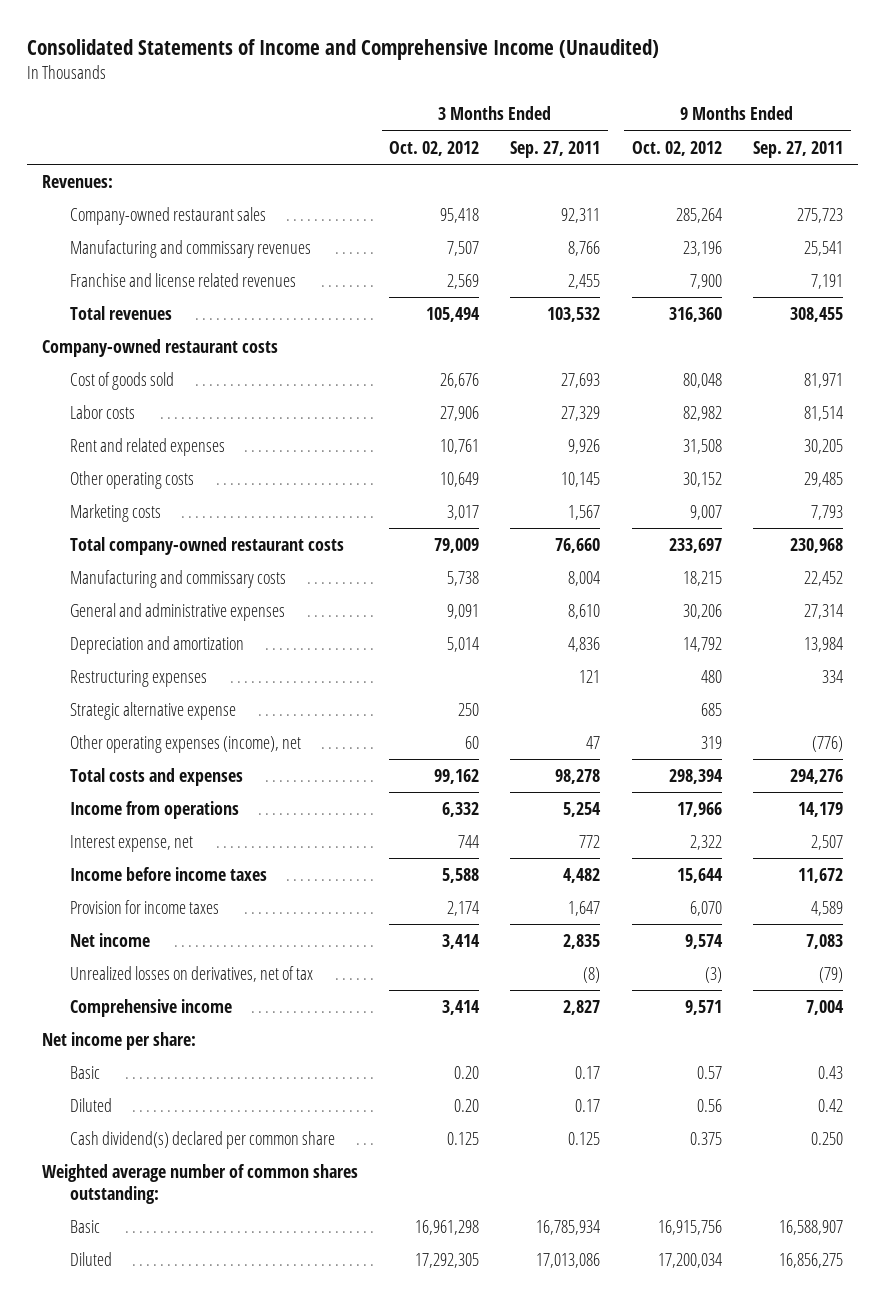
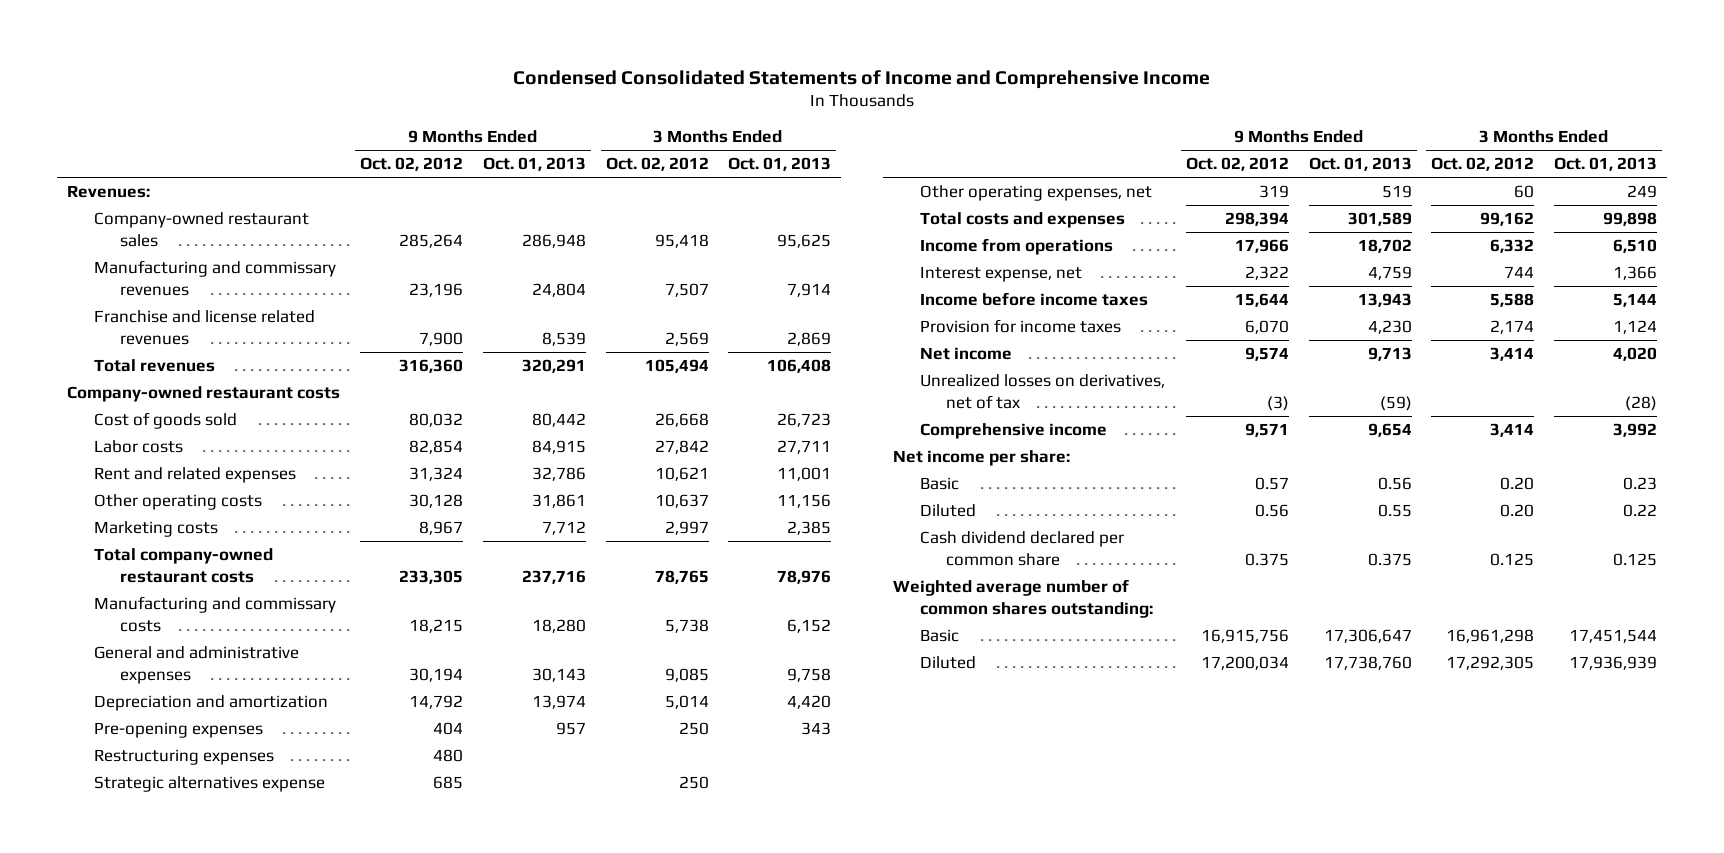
- Consolidated Statements of Income and Comprehensive Income (Unaudited)
+ Condensed Consolidated Statements of Income and Comprehensive Income
- | 3 Months Ended Oct. 02, 2012 | 3 Months Ended Sep. 27, 2011 | 9 Months Ended Oct. 02, 2012 | 9 Months Ended Sep. 27, 2011
+ | 9 Months Ended Oct. 02, 2012 | 9 Months Ended Oct. 01, 2013 | 3 Months Ended Oct. 02, 2012 | 3 Months Ended Oct. 01, 2013
- Cost of goods sold | 26,676 | 27,693 | 80,048 | 81,971
- Labor costs | 27,906 | 27,329 | 82,982 | 81,514
- Rent and related expenses | 10,761 | 9,926 | 31,508 | 30,205
- Other operating costs | 10,649 | 10,145 | 30,152 | 29,485
- Marketing costs | 3,017 | 1,567 | 9,007 | 7,793
- Total company-owned restaurant costs | 79,009 | 76,660 | 233,697 | 230,968
+ Cost of goods sold | 80,032 | 80,442 | 26,668 | 26,723
+ Labor costs | 82,854 | 84,915 | 27,842 | 27,711
+ Rent and related expenses | 31,324 | 32,786 | 10,621 | 11,001
+ Other operating costs | 30,128 | 31,861 | 10,637 | 11,156
+ Marketing costs | 8,967 | 7,712 | 2,997 | 2,385
+ Total company-owned restaurant costs | 233,305 | 237,716 | 78,765 | 78,976
- General and administrative expenses | 9,091 | 8,610 | 30,206 | 27,314
+ General and administrative expenses | 30,194 | 30,143 | 9,085 | 9,758
+ Pre-opening expenses | 404 | 957 | 250 | 343
- Strategic alternative expense | 250 | | 685 |
- Other operating expenses (income), net | 60 | 47 | 319 | (776)
+ Strategic alternatives expense | 685 | | 250 |
+ Other operating expenses, net | 319 | 519 | 60 | 249
- Cash dividend(s) declared per common share | 0.125 | 0.125 | 0.375 | 0.250
+ Cash dividend declared per common share | 0.375 | 0.375 | 0.125 | 0.125

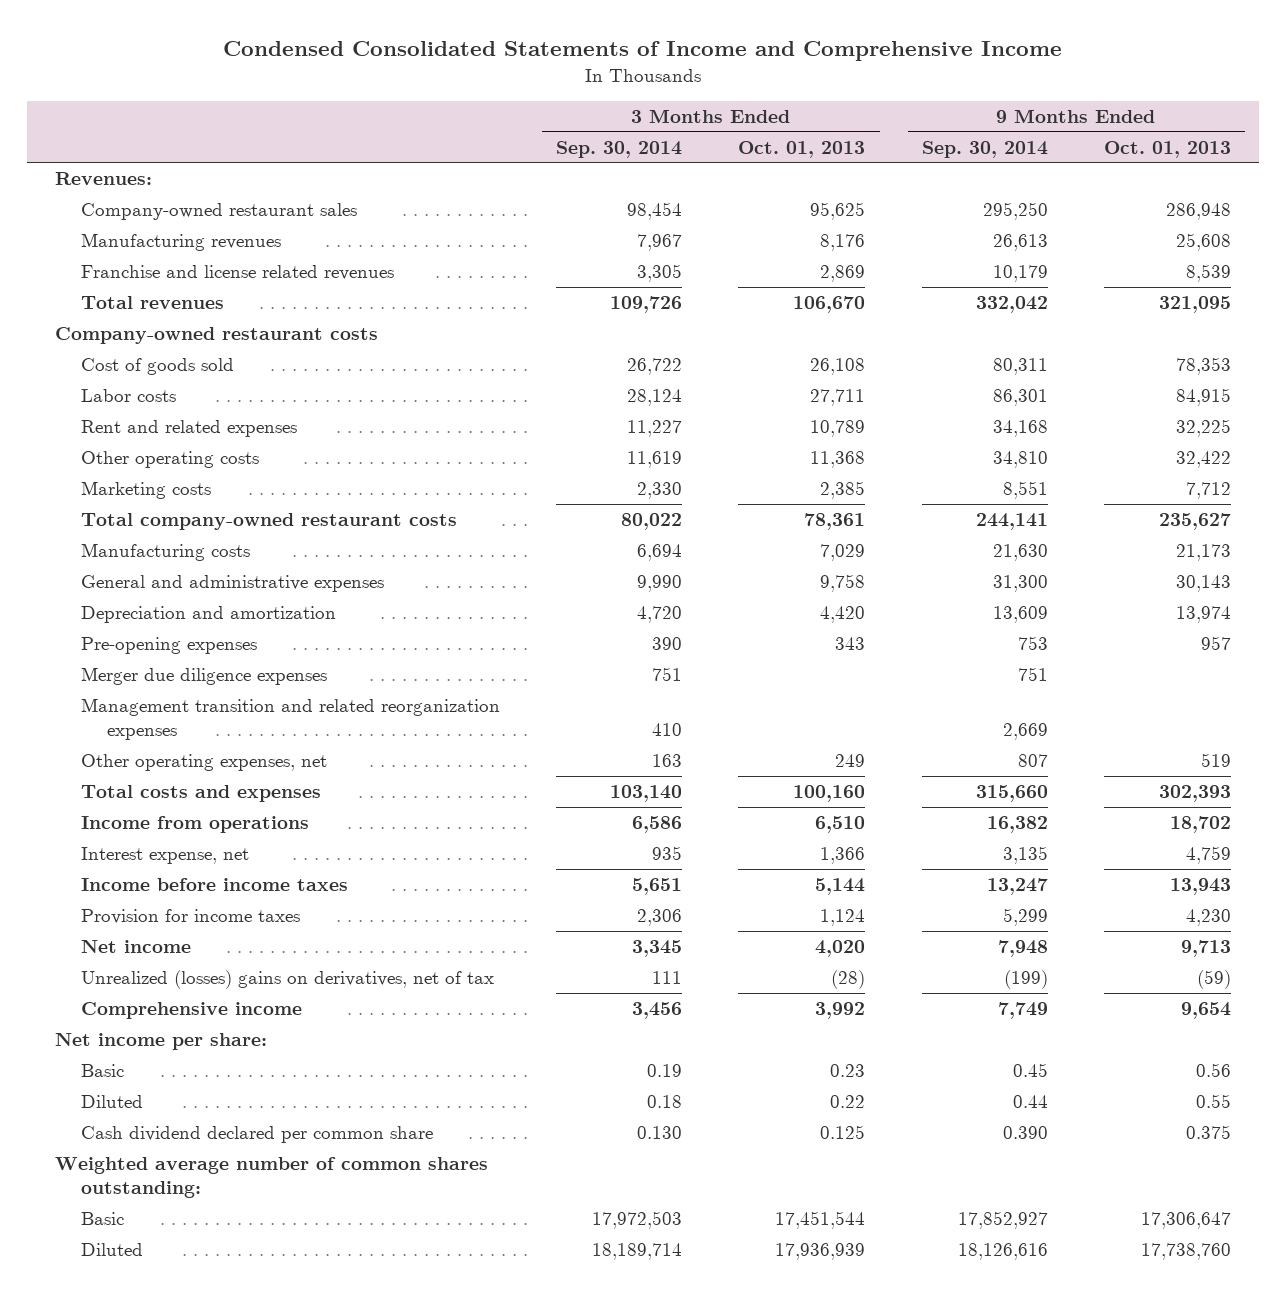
- | 9 Months Ended Oct. 02, 2012 | 9 Months Ended Oct. 01, 2013 | 3 Months Ended Oct. 02, 2012 | 3 Months Ended Oct. 01, 2013
+ | 3 Months Ended Sep. 30, 2014 | 3 Months Ended Oct. 01, 2013 | 9 Months Ended Sep. 30, 2014 | 9 Months Ended Oct. 01, 2013
- Manufacturing and commissary revenues | 23,196 | 24,804 | 7,507 | 7,914
+ Manufacturing revenues | 7,967 | 8,176 | 26,613 | 25,608
- Total revenues | 316,360 | 320,291 | 105,494 | 106,408
+ Total revenues | 109,726 | 106,670 | 332,042 | 321,095
- Cost of goods sold | 80,032 | 80,442 | 26,668 | 26,723
+ Cost of goods sold | 26,722 | 26,108 | 80,311 | 78,353
- Rent and related expenses | 31,324 | 32,786 | 10,621 | 11,001
- Other operating costs | 30,128 | 31,861 | 10,637 | 11,156
+ Rent and related expenses | 11,227 | 10,789 | 34,168 | 32,225
+ Other operating costs | 11,619 | 11,368 | 34,810 | 32,422
- Total company-owned restaurant costs | 233,305 | 237,716 | 78,765 | 78,976
- Manufacturing and commissary costs | 18,215 | 18,280 | 5,738 | 6,152
+ Total company-owned restaurant costs | 80,022 | 78,361 | 244,141 | 235,627
+ Manufacturing costs | 6,694 | 7,029 | 21,630 | 21,173
- Restructuring expenses | 480 | | |
- Strategic alternatives expense | 685 | | 250 |
+ Merger due diligence expenses | 751 | | 751 |
+ Management transition and related reorganization expenses | 410 | | 2,669 |
- Total costs and expenses | 298,394 | 301,589 | 99,162 | 99,898
+ Total costs and expenses | 103,140 | 100,160 | 315,660 | 302,393
- Unrealized losses on derivatives, net of tax | (3) | (59) | | (28)
+ Unrealized (losses) gains on derivatives, net of tax | 111 | (28) | (199) | (59)

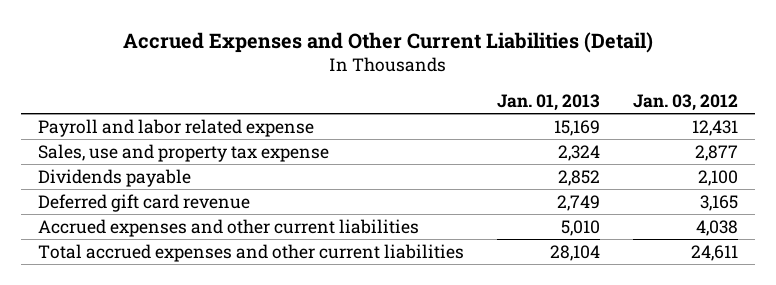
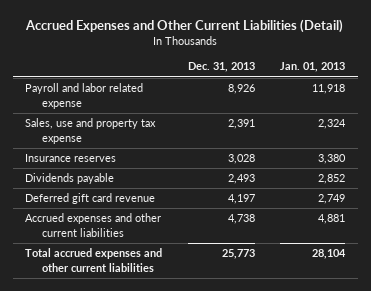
- | Jan. 01, 2013 | Jan. 03, 2012
+ | Dec. 31, 2013 | Jan. 01, 2013
- Payroll and labor related expense | 15,169 | 12,431
+ Payroll and labor related expense | 8,926 | 11,918
+ Insurance reserves | 3,028 | 3,380
- Accrued expenses and other current liabilities | 5,010 | 4,038
+ Accrued expenses and other current liabilities | 4,738 | 4,881

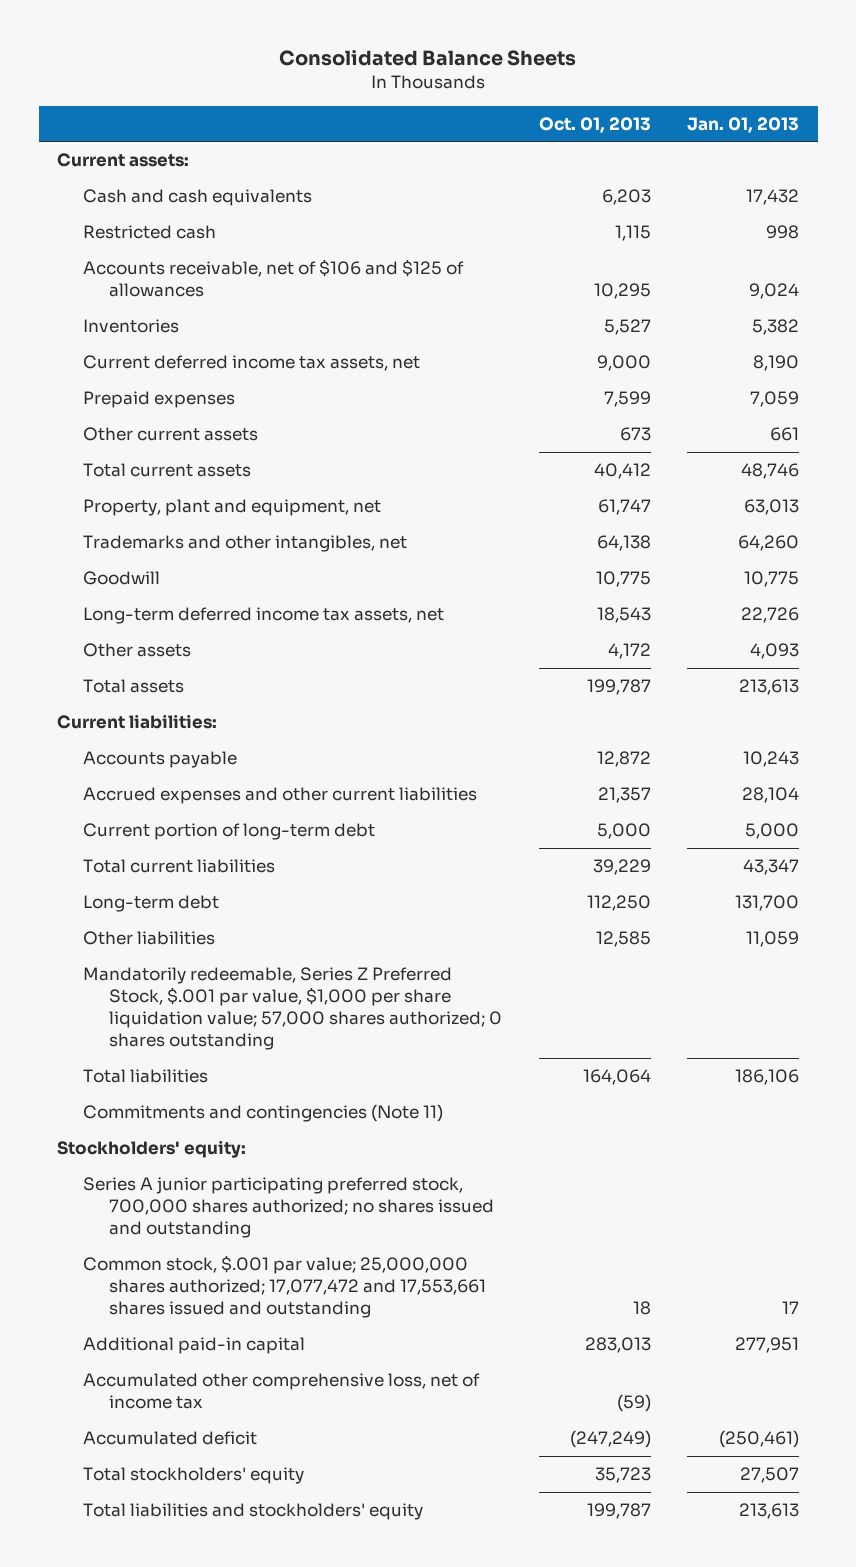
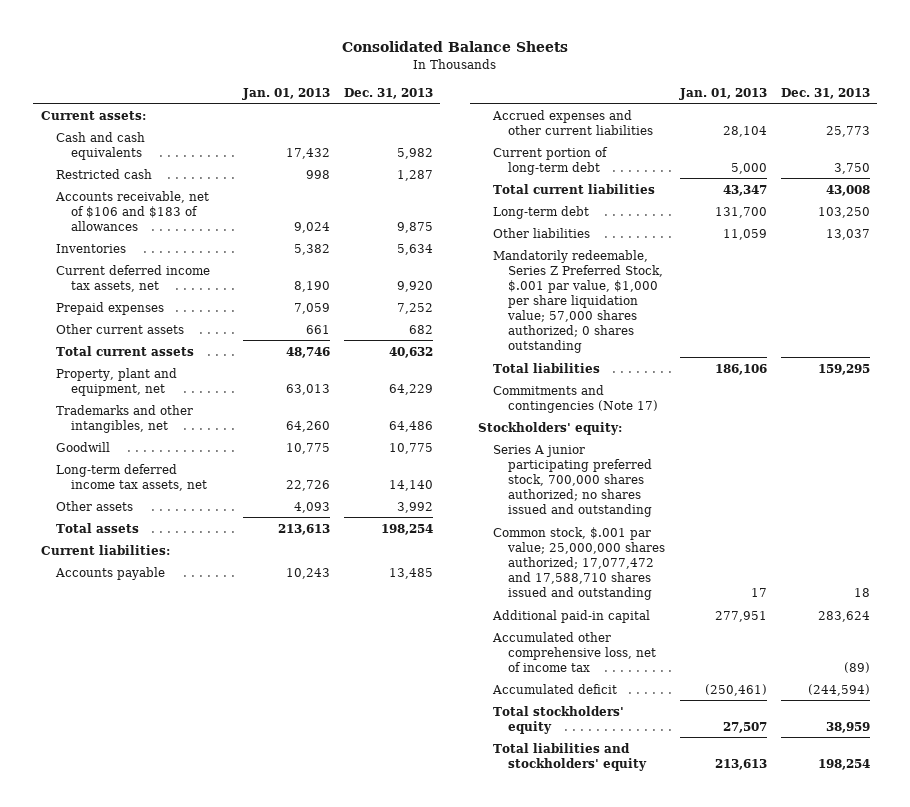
- | Oct. 01, 2013 | Jan. 01, 2013
+ | Jan. 01, 2013 | Dec. 31, 2013
- Accounts receivable, net of $106 and $125 of allowances | 10,295 | 9,024
+ Accounts receivable, net of $106 and $183 of allowances | 9,024 | 9,875
- Commitments and contingencies (Note 11)
+ Commitments and contingencies (Note 17)
- Common stock, $.001 par value; 25,000,000 shares authorized; 17,077,472 and 17,553,661 shares issued and outstanding | 18 | 17
+ Common stock, $.001 par value; 25,000,000 shares authorized; 17,077,472 and 17,588,710 shares issued and outstanding | 17 | 18

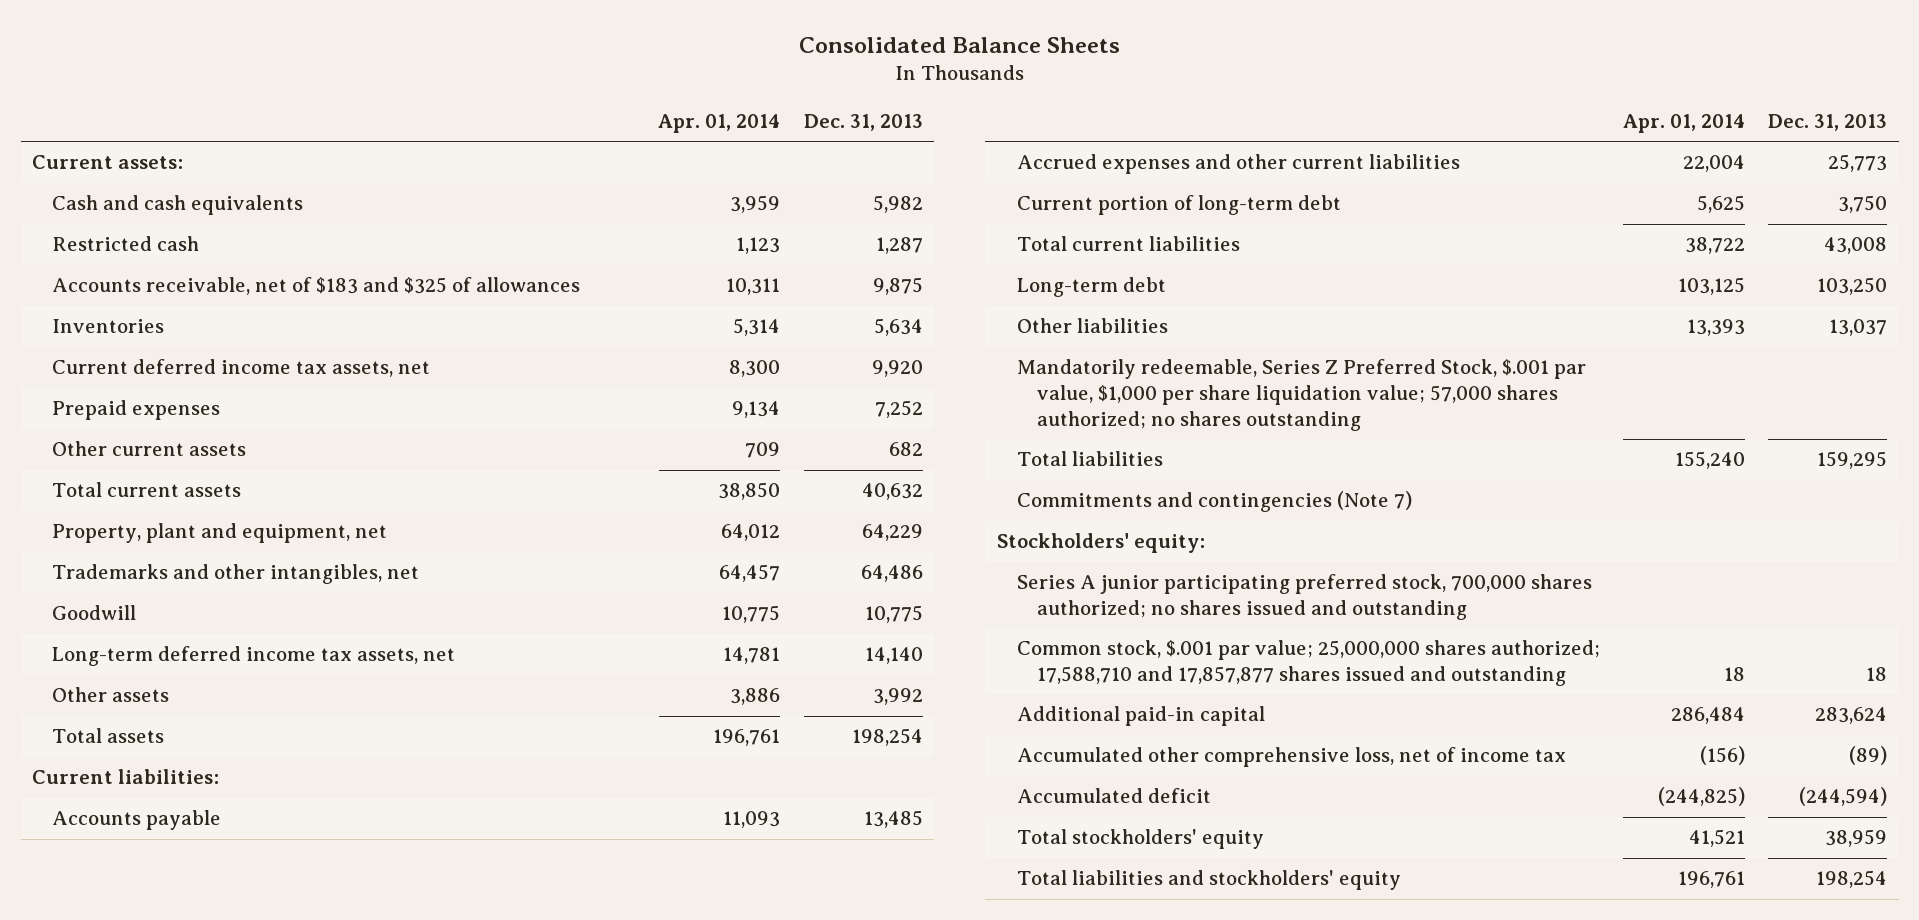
- | Jan. 01, 2013 | Dec. 31, 2013
+ | Apr. 01, 2014 | Dec. 31, 2013
- Accounts receivable, net of $106 and $183 of allowances | 9,024 | 9,875
+ Accounts receivable, net of $183 and $325 of allowances | 10,311 | 9,875
- Mandatorily redeemable, Series Z Preferred Stock, $.001 par value, $1,000 per share liquidation value; 57,000 shares authorized; 0 shares outstanding
+ Mandatorily redeemable, Series Z Preferred Stock, $.001 par value, $1,000 per share liquidation value; 57,000 shares authorized; no shares outstanding
- Commitments and contingencies (Note 17)
+ Commitments and contingencies (Note 7)
- Common stock, $.001 par value; 25,000,000 shares authorized; 17,077,472 and 17,588,710 shares issued and outstanding | 17 | 18
+ Common stock, $.001 par value; 25,000,000 shares authorized; 17,588,710 and 17,857,877 shares issued and outstanding | 18 | 18

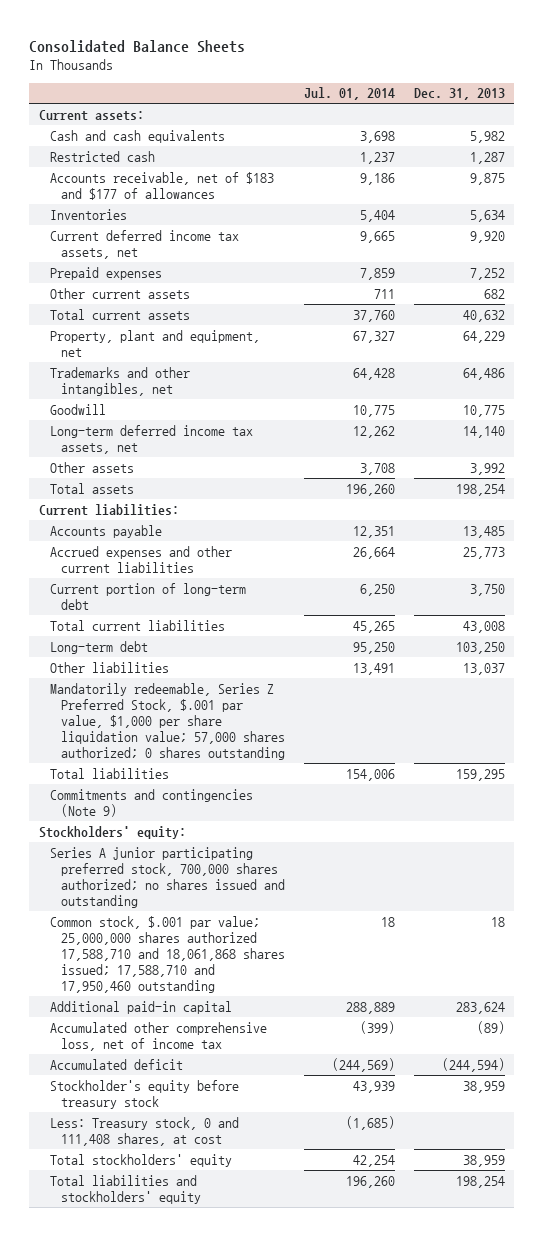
- | Apr. 01, 2014 | Dec. 31, 2013
+ | Jul. 01, 2014 | Dec. 31, 2013
- Accounts receivable, net of $183 and $325 of allowances | 10,311 | 9,875
+ Accounts receivable, net of $183 and $177 of allowances | 9,186 | 9,875
- Mandatorily redeemable, Series Z Preferred Stock, $.001 par value, $1,000 per share liquidation value; 57,000 shares authorized; no shares outstanding
+ Mandatorily redeemable, Series Z Preferred Stock, $.001 par value, $1,000 per share liquidation value; 57,000 shares authorized; 0 shares outstanding
- Commitments and contingencies (Note 7)
+ Commitments and contingencies (Note 9)
- Common stock, $.001 par value; 25,000,000 shares authorized; 17,588,710 and 17,857,877 shares issued and outstanding | 18 | 18
+ Common stock, $.001 par value; 25,000,000 shares authorized 17,588,710 and 18,061,868 shares issued; 17,588,710 and 17,950,460 outstanding | 18 | 18
+ Stockholder's equity before treasury stock | 43,939 | 38,959
+ Less: Treasury stock, 0 and 111,408 shares, at cost | (1,685) |

